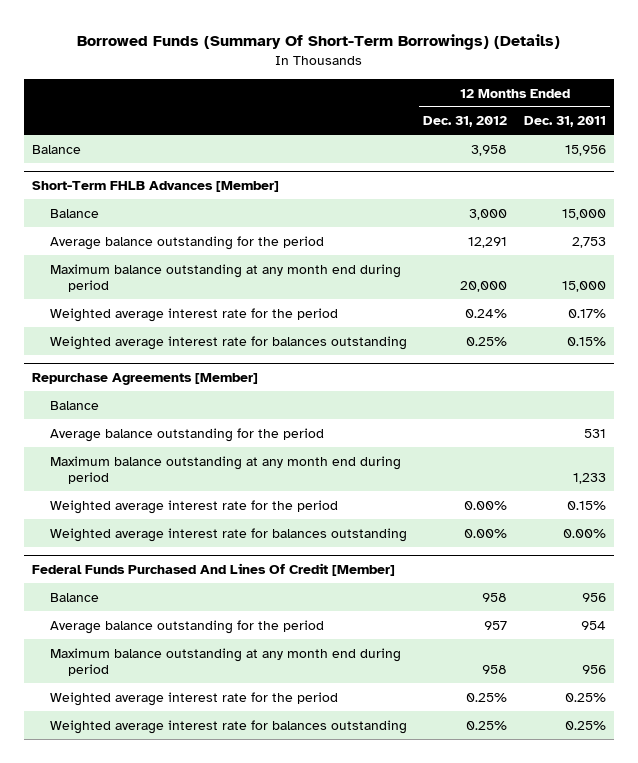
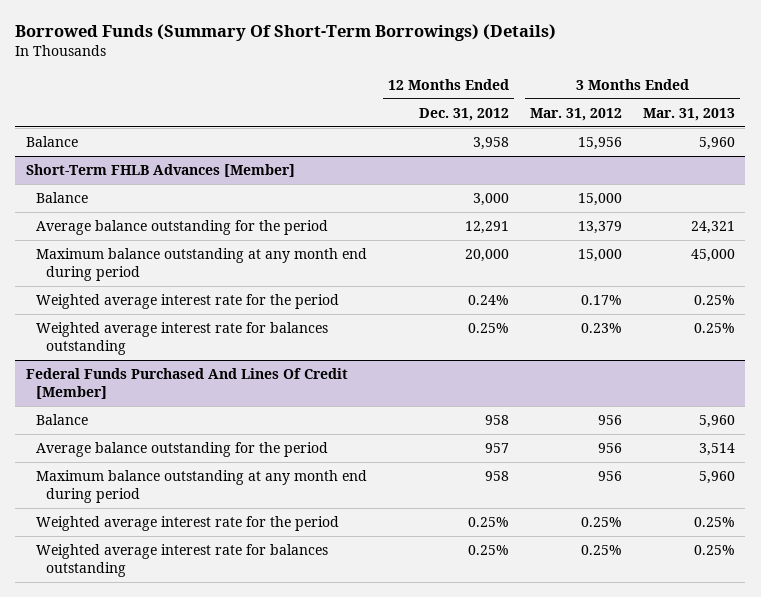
- | 12 Months Ended Dec. 31, 2012 | 12 Months Ended Dec. 31, 2011
+ | 12 Months Ended Dec. 31, 2012 | 3 Months Ended Mar. 31, 2012 | 3 Months Ended Mar. 31, 2013
- Repurchase Agreements [Member]
- Balance
- Average balance outstanding for the period | | 531
- Maximum balance outstanding at any month end during period | | 1,233
- Weighted average interest rate for the period | 0.00% | 0.15%
- Weighted average interest rate for balances outstanding | 0.00% | 0.00%

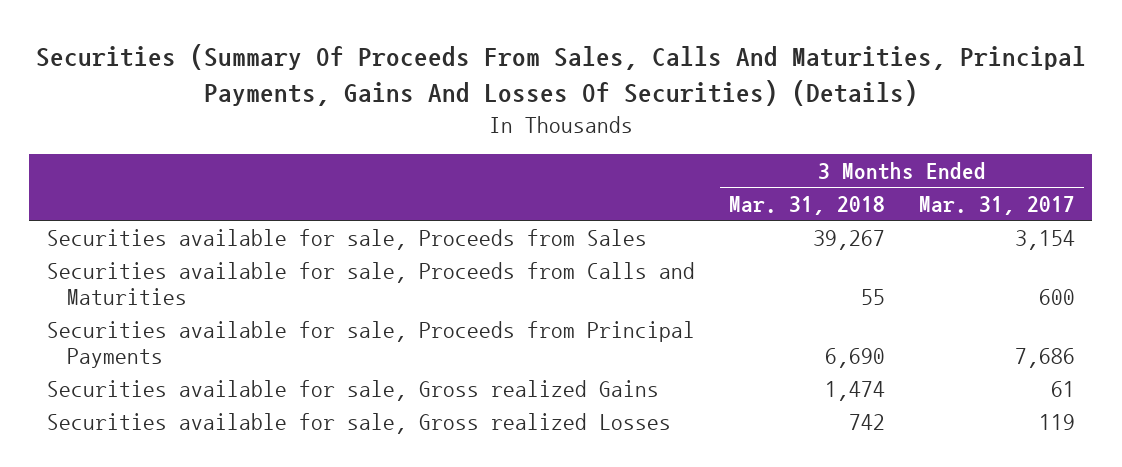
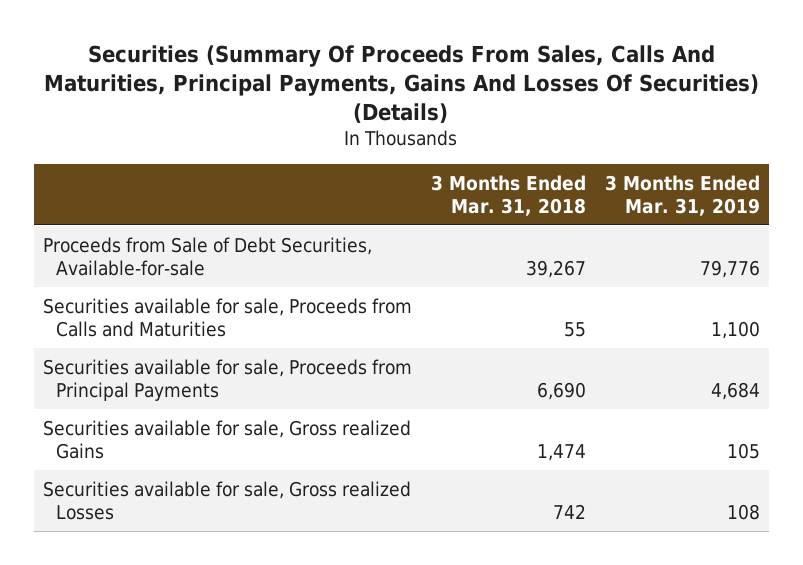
- | 3 Months Ended Mar. 31, 2018 | 3 Months Ended Mar. 31, 2017
+ | 3 Months Ended Mar. 31, 2018 | 3 Months Ended Mar. 31, 2019
- Securities available for sale, Proceeds from Sales | 39,267 | 3,154
+ Proceeds from Sale of Debt Securities, Available-for-sale | 39,267 | 79,776

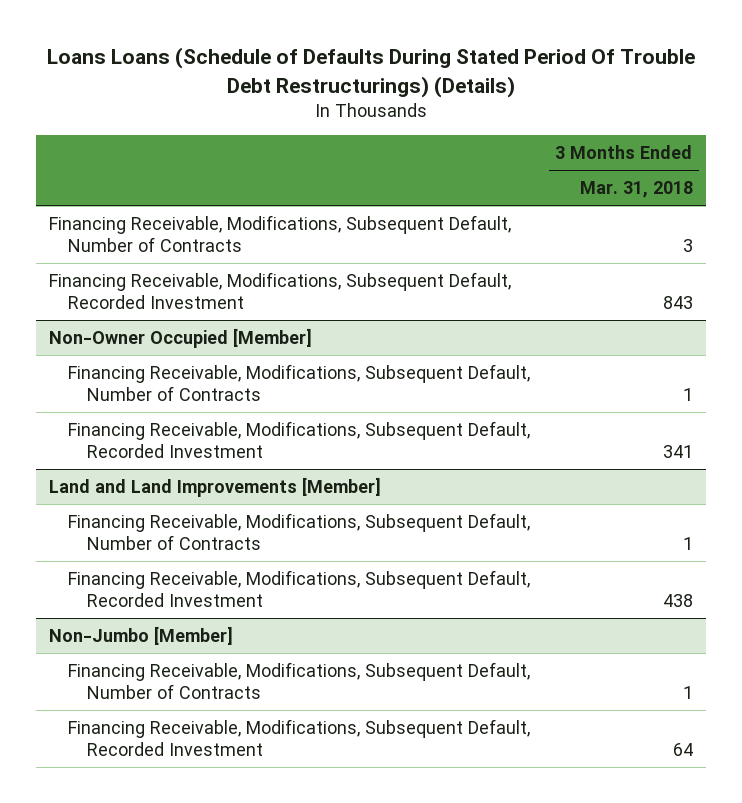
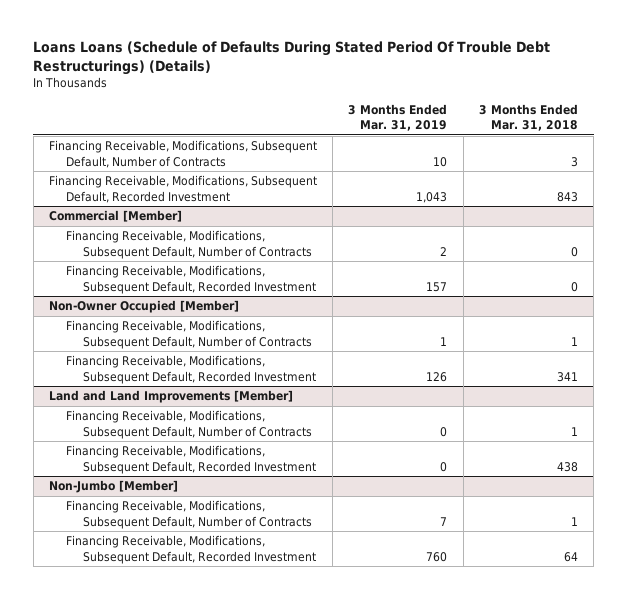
- | 3 Months Ended Mar. 31, 2018
+ | 3 Months Ended Mar. 31, 2019 | 3 Months Ended Mar. 31, 2018
+ Commercial [Member]
+ Financing Receivable, Modifications, Subsequent Default, Number of Contracts | 2 | 0
+ Financing Receivable, Modifications, Subsequent Default, Recorded Investment | 157 | 0

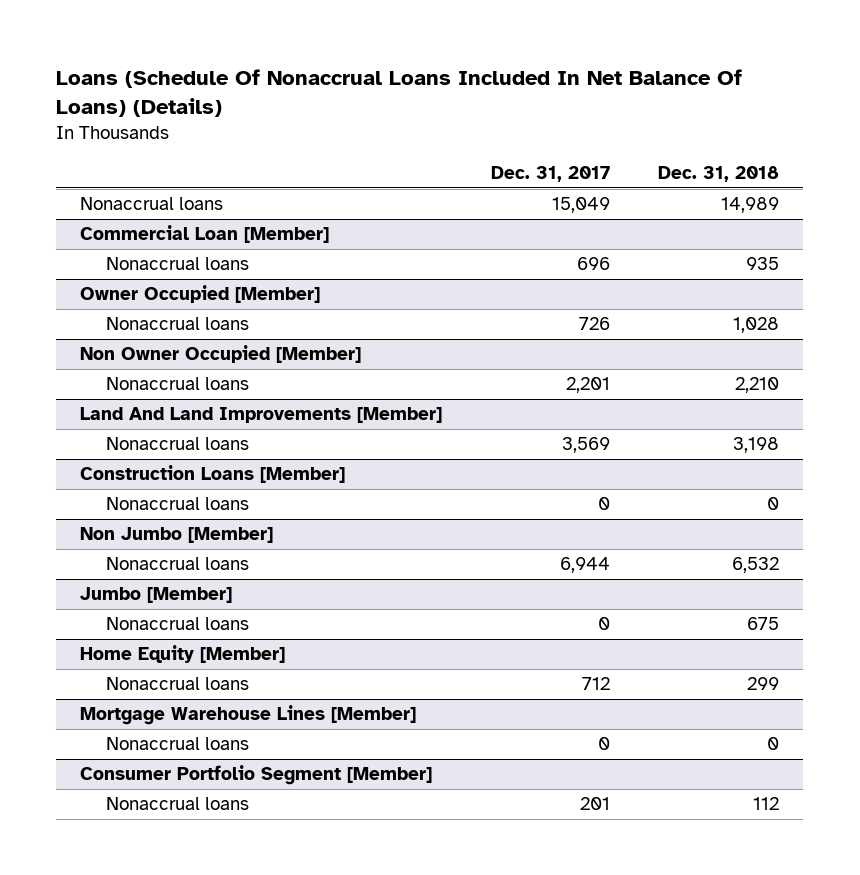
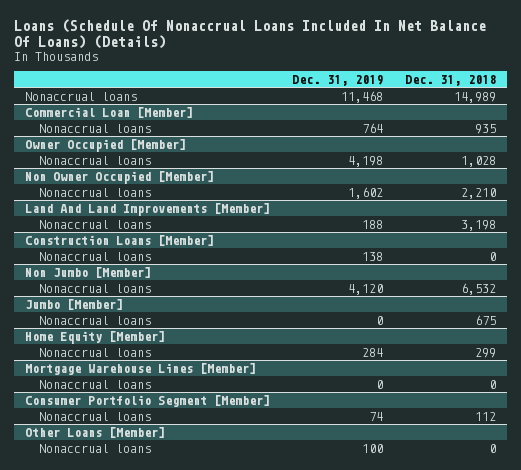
- | Dec. 31, 2017 | Dec. 31, 2018
+ | Dec. 31, 2019 | Dec. 31, 2018
+ Other Loans [Member]
+ Nonaccrual loans | 100 | 0

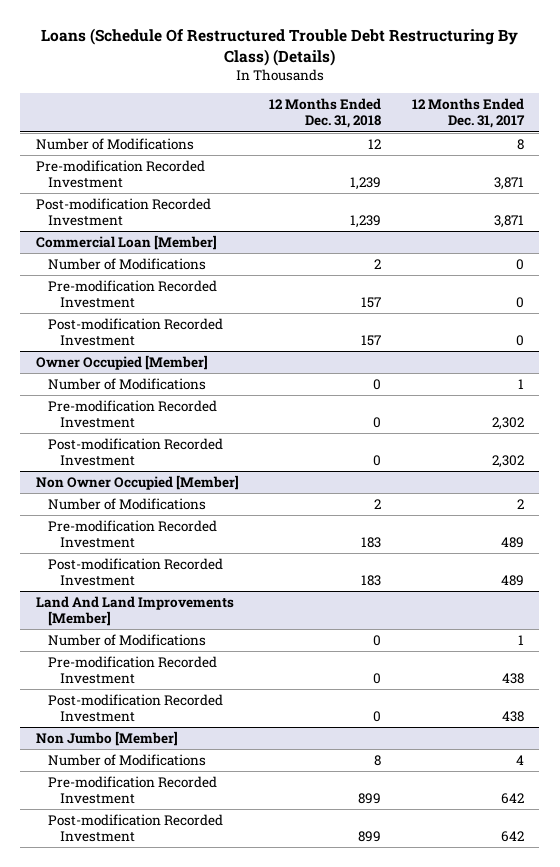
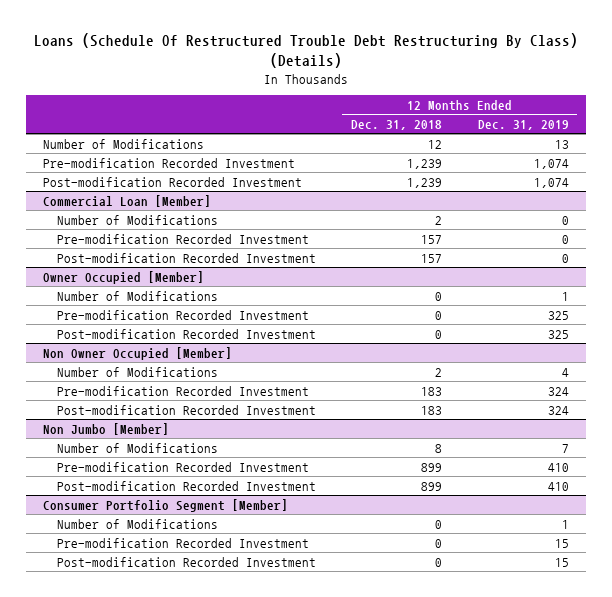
- | 12 Months Ended Dec. 31, 2018 | 12 Months Ended Dec. 31, 2017
+ | 12 Months Ended Dec. 31, 2018 | 12 Months Ended Dec. 31, 2019
- Land And Land Improvements [Member]
- Number of Modifications | 0 | 1
- Pre-modification Recorded Investment | 0 | 438
- Post-modification Recorded Investment | 0 | 438
+ Consumer Portfolio Segment [Member]
+ Number of Modifications | 0 | 1
+ Pre-modification Recorded Investment | 0 | 15
+ Post-modification Recorded Investment | 0 | 15

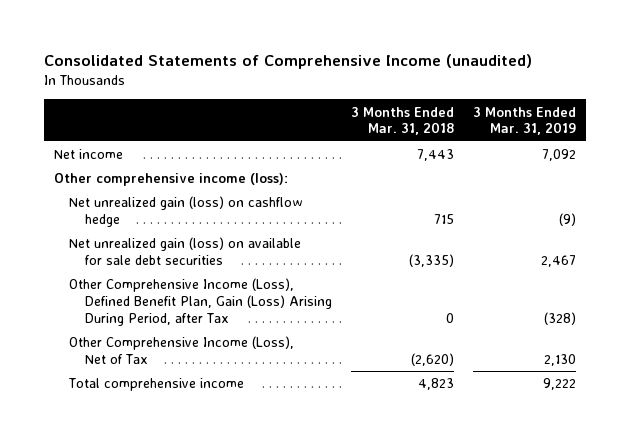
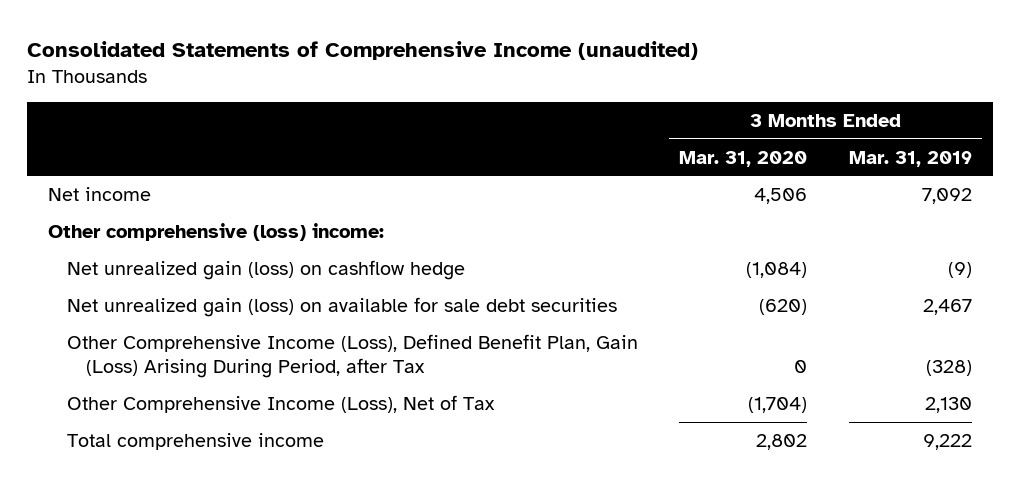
- | 3 Months Ended Mar. 31, 2018 | 3 Months Ended Mar. 31, 2019
+ | 3 Months Ended Mar. 31, 2020 | 3 Months Ended Mar. 31, 2019
- Other comprehensive income (loss):
+ Other comprehensive (loss) income:

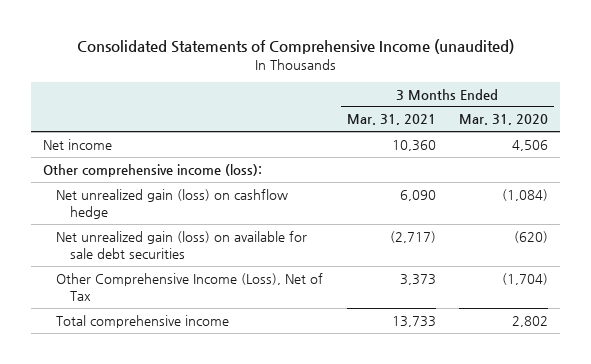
- | 3 Months Ended Mar. 31, 2020 | 3 Months Ended Mar. 31, 2019
+ | 3 Months Ended Mar. 31, 2021 | 3 Months Ended Mar. 31, 2020
- Other comprehensive (loss) income:
+ Other comprehensive income (loss):
- Other Comprehensive Income (Loss), Defined Benefit Plan, Gain (Loss) Arising During Period, after Tax | 0 | (328)

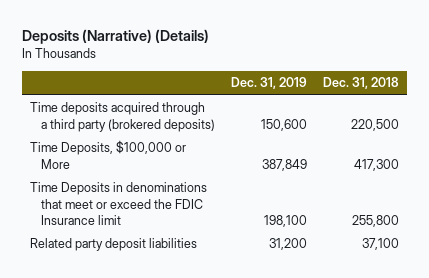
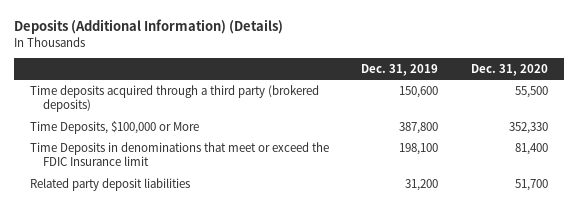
- Deposits (Narrative) (Details)
+ Deposits (Additional Information) (Details)
- | Dec. 31, 2019 | Dec. 31, 2018
+ | Dec. 31, 2019 | Dec. 31, 2020
- Time Deposits, $100,000 or More | 387,849 | 417,300
+ Time Deposits, $100,000 or More | 387,800 | 352,330

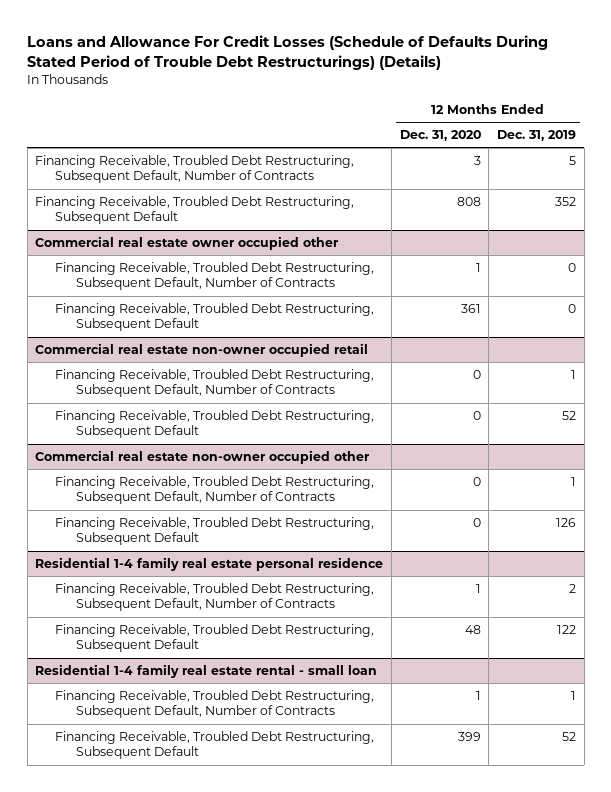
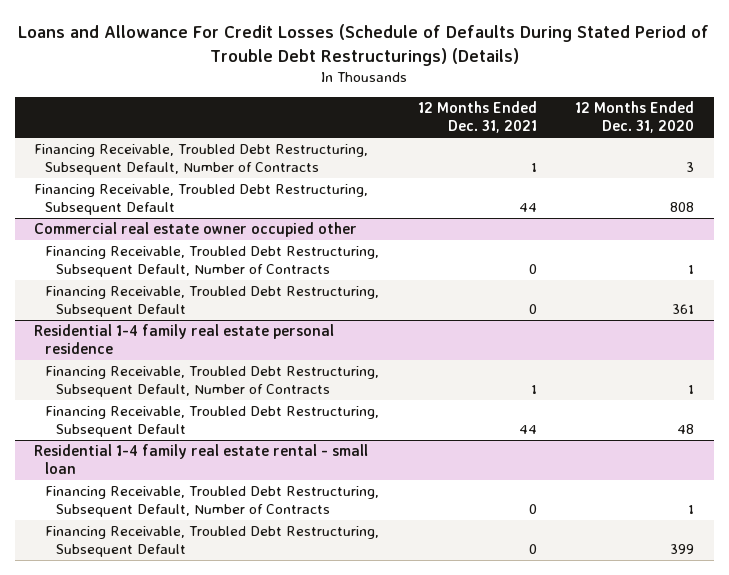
- | 12 Months Ended Dec. 31, 2020 | 12 Months Ended Dec. 31, 2019
+ | 12 Months Ended Dec. 31, 2021 | 12 Months Ended Dec. 31, 2020
- Commercial real estate non-owner occupied retail
- Financing Receivable, Troubled Debt Restructuring, Subsequent Default, Number of Contracts | 0 | 1
- Financing Receivable, Troubled Debt Restructuring, Subsequent Default | 0 | 52
- Commercial real estate non-owner occupied other
- Financing Receivable, Troubled Debt Restructuring, Subsequent Default, Number of Contracts | 0 | 1
- Financing Receivable, Troubled Debt Restructuring, Subsequent Default | 0 | 126

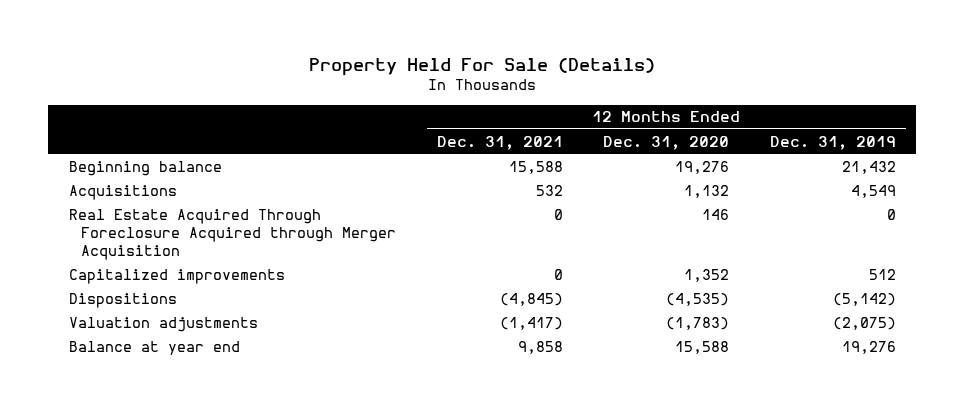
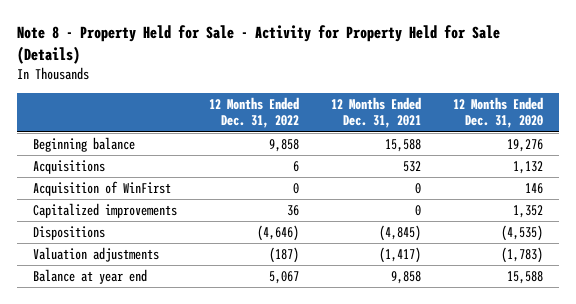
- Property Held For Sale (Details)
+ Note 8 - Property Held for Sale - Activity for Property Held for Sale (Details)
- | 12 Months Ended Dec. 31, 2021 | 12 Months Ended Dec. 31, 2020 | 12 Months Ended Dec. 31, 2019
+ | 12 Months Ended Dec. 31, 2022 | 12 Months Ended Dec. 31, 2021 | 12 Months Ended Dec. 31, 2020
- Real Estate Acquired Through Foreclosure Acquired through Merger Acquisition | 0 | 146 | 0
+ Acquisition of WinFirst | 0 | 0 | 146

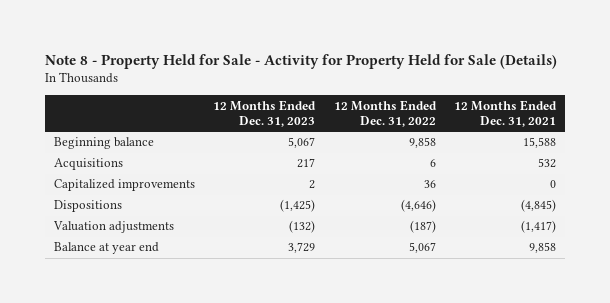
- | 12 Months Ended Dec. 31, 2022 | 12 Months Ended Dec. 31, 2021 | 12 Months Ended Dec. 31, 2020
+ | 12 Months Ended Dec. 31, 2023 | 12 Months Ended Dec. 31, 2022 | 12 Months Ended Dec. 31, 2021
- Acquisition of WinFirst | 0 | 0 | 146

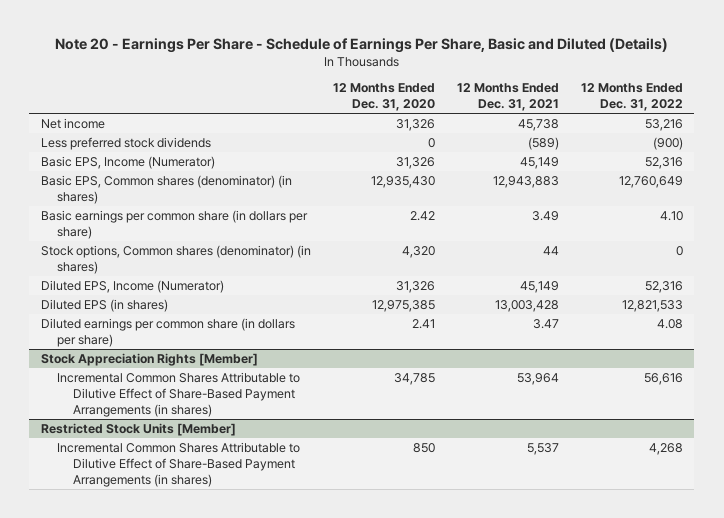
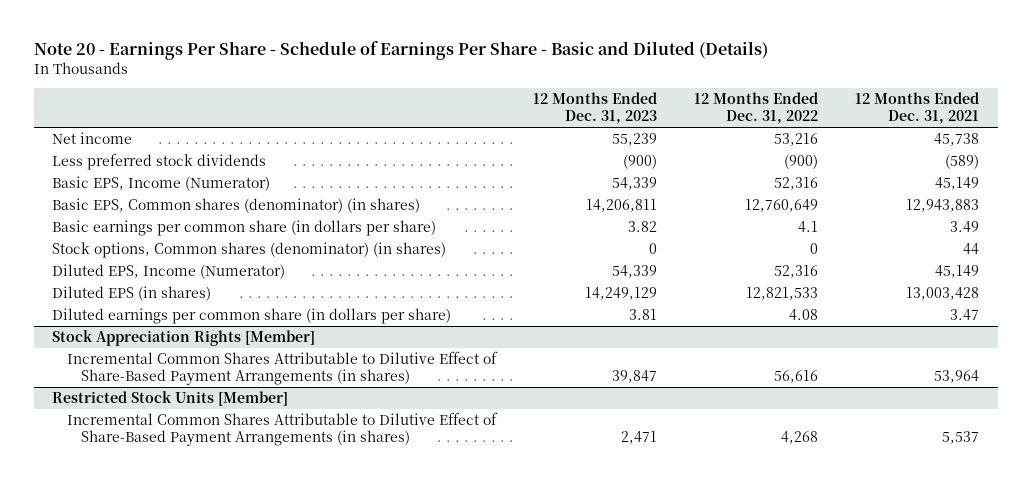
- Note 20 - Earnings Per Share - Schedule of Earnings Per Share, Basic and Diluted (Details)
+ Note 20 - Earnings Per Share - Schedule of Earnings Per Share - Basic and Diluted (Details)
- | 12 Months Ended Dec. 31, 2020 | 12 Months Ended Dec. 31, 2021 | 12 Months Ended Dec. 31, 2022
+ | 12 Months Ended Dec. 31, 2023 | 12 Months Ended Dec. 31, 2022 | 12 Months Ended Dec. 31, 2021
- Basic earnings per common share (in dollars per share) | 2.42 | 3.49 | 4.10
+ Basic earnings per common share (in dollars per share) | 3.82 | 4.1 | 3.49

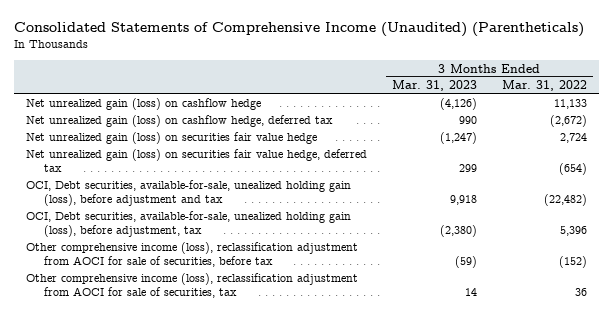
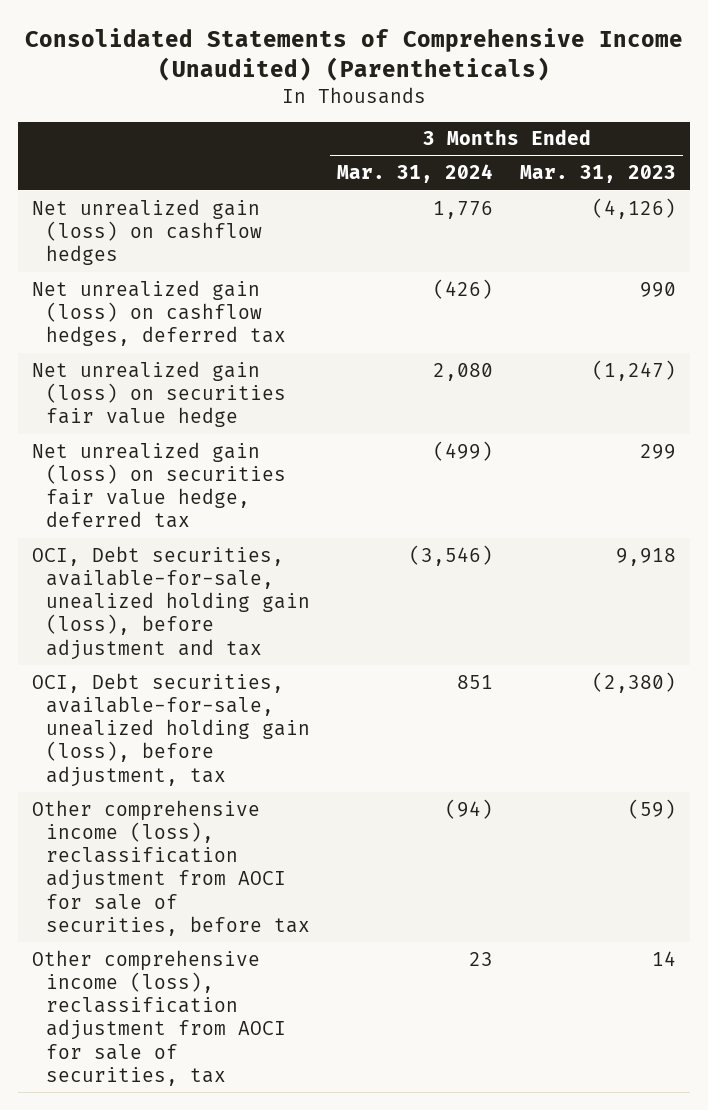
- | 3 Months Ended Mar. 31, 2023 | 3 Months Ended Mar. 31, 2022
+ | 3 Months Ended Mar. 31, 2024 | 3 Months Ended Mar. 31, 2023
- Net unrealized gain (loss) on cashflow hedge | (4,126) | 11,133
- Net unrealized gain (loss) on cashflow hedge, deferred tax | 990 | (2,672)
+ Net unrealized gain (loss) on cashflow hedges | 1,776 | (4,126)
+ Net unrealized gain (loss) on cashflow hedges, deferred tax | (426) | 990

